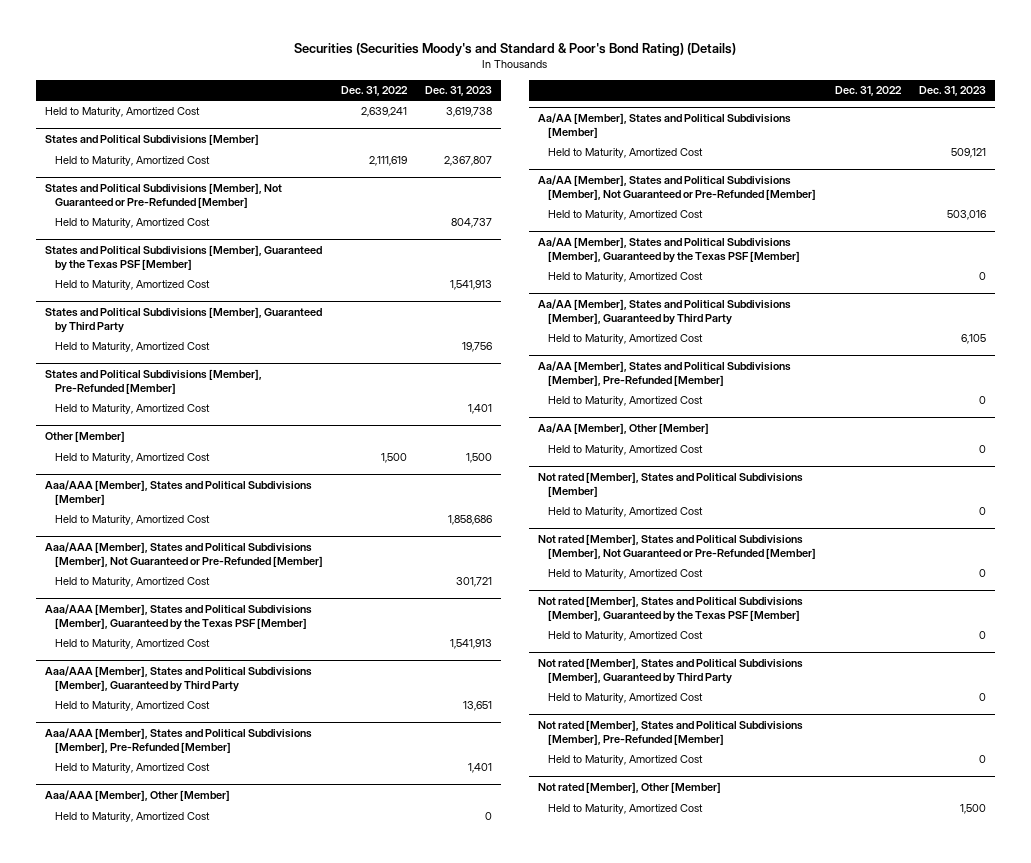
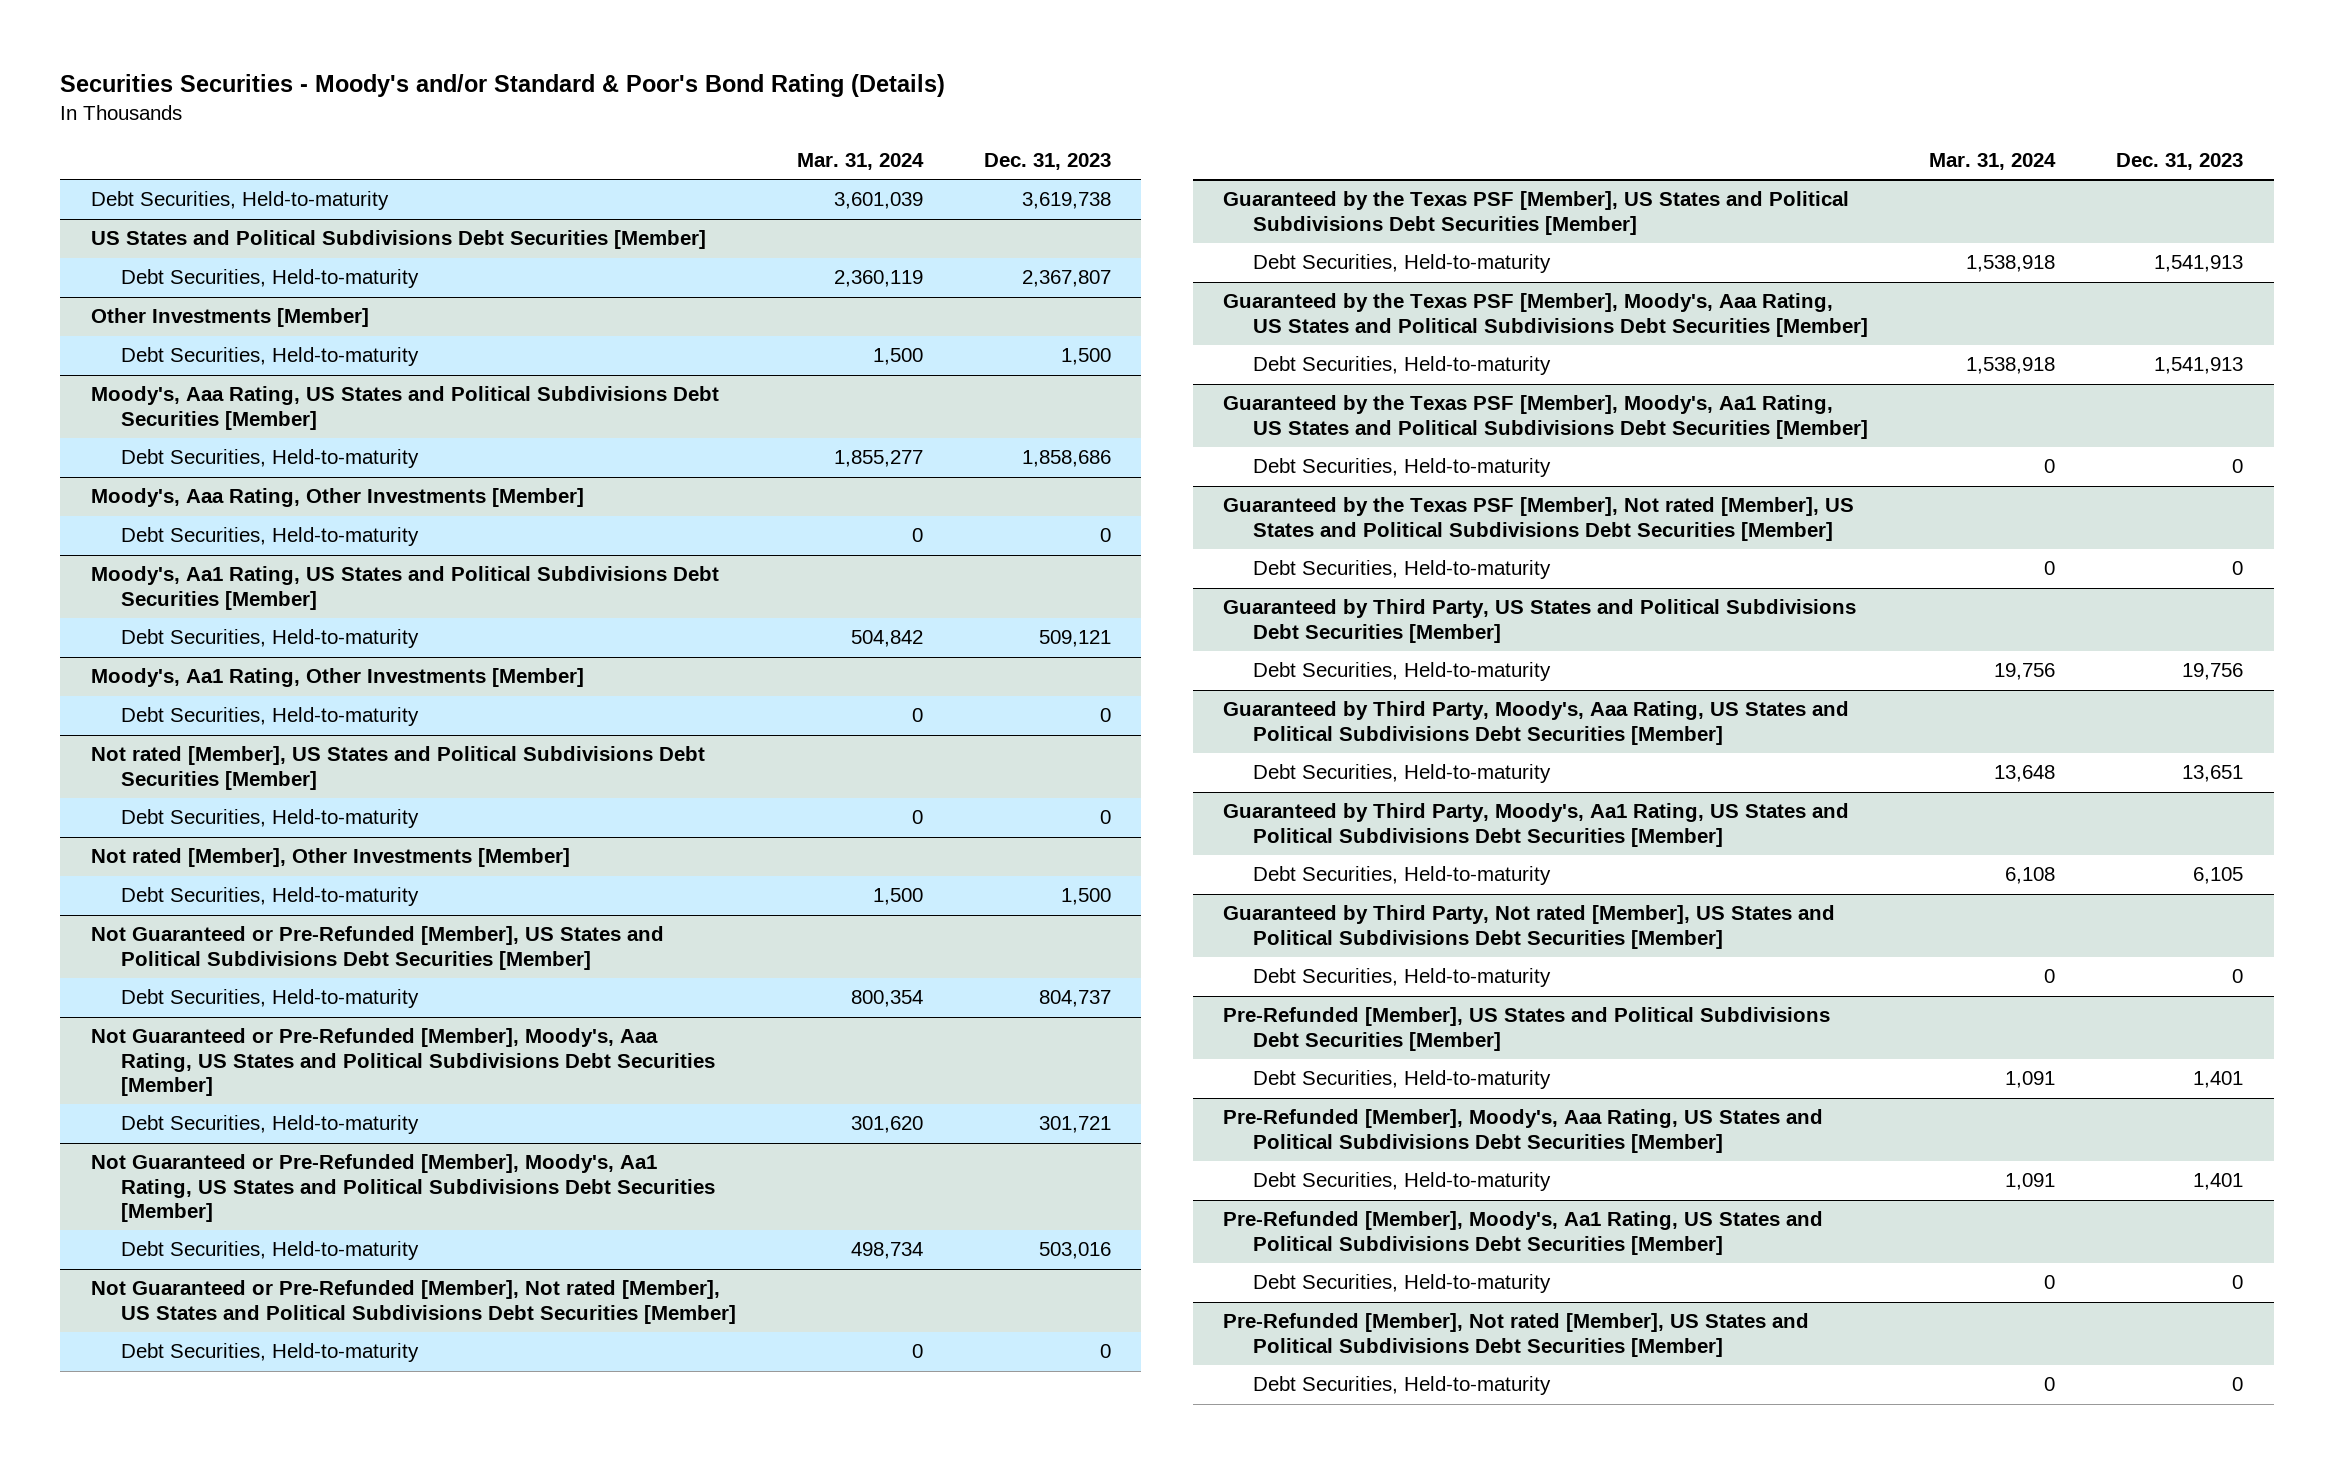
- Securities (Securities Moody's and Standard & Poor's Bond Rating) (Details)
+ Securities Securities - Moody's and/or Standard & Poor's Bond Rating (Details)
- | Dec. 31, 2022 | Dec. 31, 2023
+ | Mar. 31, 2024 | Dec. 31, 2023
- Held to Maturity, Amortized Cost | 2,639,241 | 3,619,738
- States and Political Subdivisions [Member]
- Held to Maturity, Amortized Cost | 2,111,619 | 2,367,807
- States and Political Subdivisions [Member], Not Guaranteed or Pre-Refunded [Member]
- Held to Maturity, Amortized Cost | | 804,737
- States and Political Subdivisions [Member], Guaranteed by the Texas PSF [Member]
- Held to Maturity, Amortized Cost | | 1,541,913
- States and Political Subdivisions [Member], Guaranteed by Third Party
- Held to Maturity, Amortized Cost | | 19,756
- States and Political Subdivisions [Member], Pre-Refunded [Member]
- Held to Maturity, Amortized Cost | | 1,401
- Other [Member]
- Held to Maturity, Amortized Cost | 1,500 | 1,500
- Aaa/AAA [Member], States and Political Subdivisions [Member]
- Held to Maturity, Amortized Cost | | 1,858,686
- Aaa/AAA [Member], States and Political Subdivisions [Member], Not Guaranteed or Pre-Refunded [Member]
- Held to Maturity, Amortized Cost | | 301,721
- Aaa/AAA [Member], States and Political Subdivisions [Member], Guaranteed by the Texas PSF [Member]
- Held to Maturity, Amortized Cost | | 1,541,913
- Aaa/AAA [Member], States and Political Subdivisions [Member], Guaranteed by Third Party
- Held to Maturity, Amortized Cost | | 13,651
- Aaa/AAA [Member], States and Political Subdivisions [Member], Pre-Refunded [Member]
- Held to Maturity, Amortized Cost | | 1,401
- Aaa/AAA [Member], Other [Member]
- Held to Maturity, Amortized Cost | | 0
- Aa/AA [Member], States and Political Subdivisions [Member]
- Held to Maturity, Amortized Cost | | 509,121
- Aa/AA [Member], States and Political Subdivisions [Member], Not Guaranteed or Pre-Refunded [Member]
- Held to Maturity, Amortized Cost | | 503,016
- Aa/AA [Member], States and Political Subdivisions [Member], Guaranteed by the Texas PSF [Member]
- Held to Maturity, Amortized Cost | | 0
- Aa/AA [Member], States and Political Subdivisions [Member], Guaranteed by Third Party
- Held to Maturity, Amortized Cost | | 6,105
- Aa/AA [Member], States and Political Subdivisions [Member], Pre-Refunded [Member]
- Held to Maturity, Amortized Cost | | 0
- Aa/AA [Member], Other [Member]
- Held to Maturity, Amortized Cost | | 0
- Not rated [Member], States and Political Subdivisions [Member]
- Held to Maturity, Amortized Cost | | 0
- Not rated [Member], States and Political Subdivisions [Member], Not Guaranteed or Pre-Refunded [Member]
- Held to Maturity, Amortized Cost | | 0
- Not rated [Member], States and Political Subdivisions [Member], Guaranteed by the Texas PSF [Member]
- Held to Maturity, Amortized Cost | | 0
- Not rated [Member], States and Political Subdivisions [Member], Guaranteed by Third Party
- Held to Maturity, Amortized Cost | | 0
- Not rated [Member], States and Political Subdivisions [Member], Pre-Refunded [Member]
- Held to Maturity, Amortized Cost | | 0
- Not rated [Member], Other [Member]
- Held to Maturity, Amortized Cost | | 1,500
+ Debt Securities, Held-to-maturity | 3,601,039 | 3,619,738
+ US States and Political Subdivisions Debt Securities [Member]
+ Debt Securities, Held-to-maturity | 2,360,119 | 2,367,807
+ Other Investments [Member]
+ Debt Securities, Held-to-maturity | 1,500 | 1,500
+ Moody's, Aaa Rating, US States and Political Subdivisions Debt Securities [Member]
+ Debt Securities, Held-to-maturity | 1,855,277 | 1,858,686
+ Moody's, Aaa Rating, Other Investments [Member]
+ Debt Securities, Held-to-maturity | 0 | 0
+ Moody's, Aa1 Rating, US States and Political Subdivisions Debt Securities [Member]
+ Debt Securities, Held-to-maturity | 504,842 | 509,121
+ Moody's, Aa1 Rating, Other Investments [Member]
+ Debt Securities, Held-to-maturity | 0 | 0
+ Not rated [Member], US States and Political Subdivisions Debt Securities [Member]
+ Debt Securities, Held-to-maturity | 0 | 0
+ Not rated [Member], Other Investments [Member]
+ Debt Securities, Held-to-maturity | 1,500 | 1,500
+ Not Guaranteed or Pre-Refunded [Member], US States and Political Subdivisions Debt Securities [Member]
+ Debt Securities, Held-to-maturity | 800,354 | 804,737
+ Not Guaranteed or Pre-Refunded [Member], Moody's, Aaa Rating, US States and Political Subdivisions Debt Securities [Member]
+ Debt Securities, Held-to-maturity | 301,620 | 301,721
+ Not Guaranteed or Pre-Refunded [Member], Moody's, Aa1 Rating, US States and Political Subdivisions Debt Securities [Member]
+ Debt Securities, Held-to-maturity | 498,734 | 503,016
+ Not Guaranteed or Pre-Refunded [Member], Not rated [Member], US States and Political Subdivisions Debt Securities [Member]
+ Debt Securities, Held-to-maturity | 0 | 0
+ Guaranteed by the Texas PSF [Member], US States and Political Subdivisions Debt Securities [Member]
+ Debt Securities, Held-to-maturity | 1,538,918 | 1,541,913
+ Guaranteed by the Texas PSF [Member], Moody's, Aaa Rating, US States and Political Subdivisions Debt Securities [Member]
+ Debt Securities, Held-to-maturity | 1,538,918 | 1,541,913
+ Guaranteed by the Texas PSF [Member], Moody's, Aa1 Rating, US States and Political Subdivisions Debt Securities [Member]
+ Debt Securities, Held-to-maturity | 0 | 0
+ Guaranteed by the Texas PSF [Member], Not rated [Member], US States and Political Subdivisions Debt Securities [Member]
+ Debt Securities, Held-to-maturity | 0 | 0
+ Guaranteed by Third Party, US States and Political Subdivisions Debt Securities [Member]
+ Debt Securities, Held-to-maturity | 19,756 | 19,756
+ Guaranteed by Third Party, Moody's, Aaa Rating, US States and Political Subdivisions Debt Securities [Member]
+ Debt Securities, Held-to-maturity | 13,648 | 13,651
+ Guaranteed by Third Party, Moody's, Aa1 Rating, US States and Political Subdivisions Debt Securities [Member]
+ Debt Securities, Held-to-maturity | 6,108 | 6,105
+ Guaranteed by Third Party, Not rated [Member], US States and Political Subdivisions Debt Securities [Member]
+ Debt Securities, Held-to-maturity | 0 | 0
+ Pre-Refunded [Member], US States and Political Subdivisions Debt Securities [Member]
+ Debt Securities, Held-to-maturity | 1,091 | 1,401
+ Pre-Refunded [Member], Moody's, Aaa Rating, US States and Political Subdivisions Debt Securities [Member]
+ Debt Securities, Held-to-maturity | 1,091 | 1,401
+ Pre-Refunded [Member], Moody's, Aa1 Rating, US States and Political Subdivisions Debt Securities [Member]
+ Debt Securities, Held-to-maturity | 0 | 0
+ Pre-Refunded [Member], Not rated [Member], US States and Political Subdivisions Debt Securities [Member]
+ Debt Securities, Held-to-maturity | 0 | 0

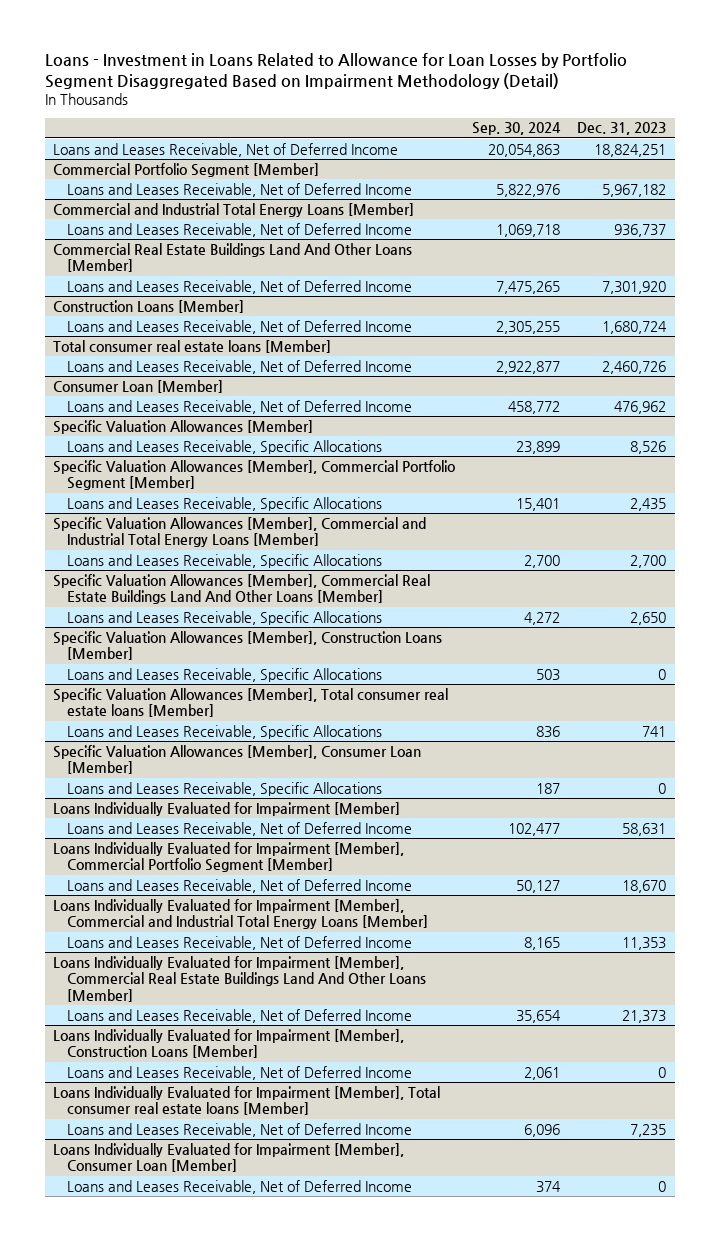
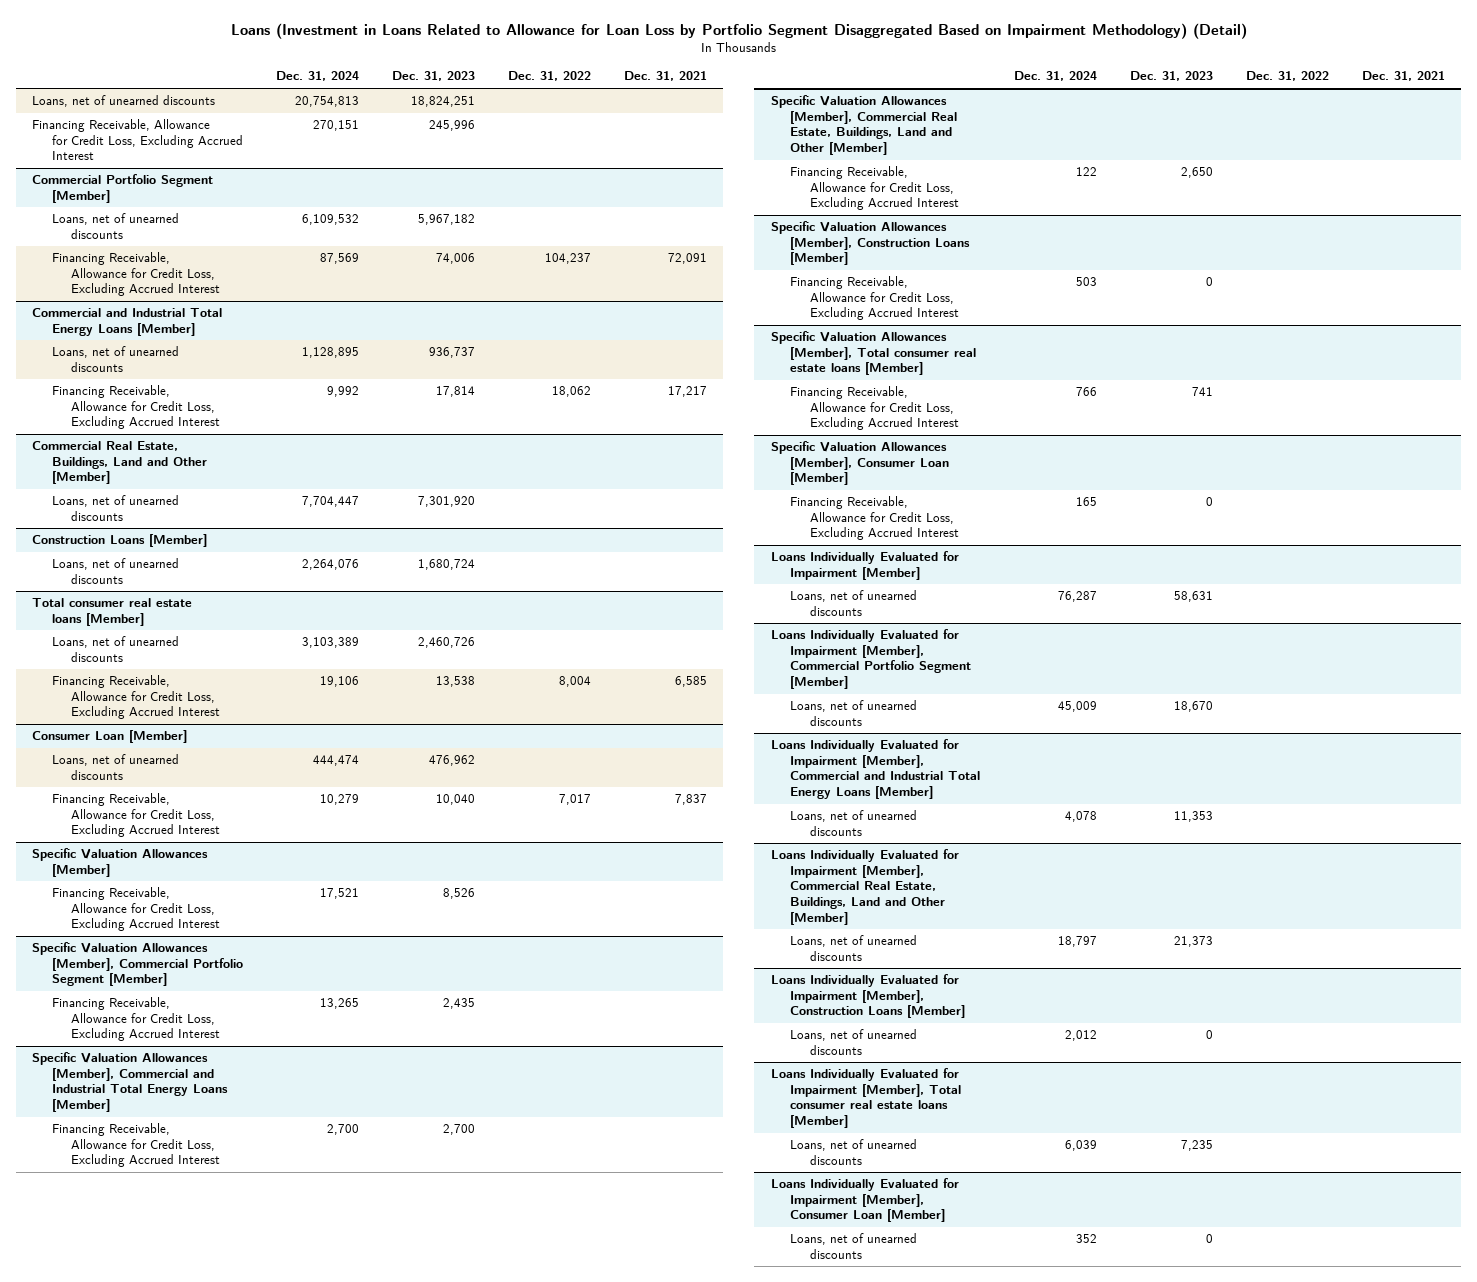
- Loans - Investment in Loans Related to Allowance for Loan Losses by Portfolio Segment Disaggregated Based on Impairment Methodology (Detail)
+ Loans (Investment in Loans Related to Allowance for Loan Loss by Portfolio Segment Disaggregated Based on Impairment Methodology) (Detail)
- | Sep. 30, 2024 | Dec. 31, 2023
+ | Dec. 31, 2024 | Dec. 31, 2023 | Dec. 31, 2022 | Dec. 31, 2021
- Loans and Leases Receivable, Net of Deferred Income | 20,054,863 | 18,824,251
+ Loans, net of unearned discounts | 20,754,813 | 18,824,251 | |
+ Financing Receivable, Allowance for Credit Loss, Excluding Accrued Interest | 270,151 | 245,996 | |
@ Commercial Portfolio Segment [Member]
- Loans and Leases Receivable, Net of Deferred Income | 5,822,976 | 5,967,182
+ Loans, net of unearned discounts | 6,109,532 | 5,967,182 | |
+ Financing Receivable, Allowance for Credit Loss, Excluding Accrued Interest | 87,569 | 74,006 | 104,237 | 72,091
@ Commercial and Industrial Total Energy Loans [Member]
- Loans and Leases Receivable, Net of Deferred Income | 1,069,718 | 936,737
- Commercial Real Estate Buildings Land And Other Loans [Member]
- Loans and Leases Receivable, Net of Deferred Income | 7,475,265 | 7,301,920
@ Commercial and Industrial Total Energy Loans [Member]
+ Loans, net of unearned discounts | 1,128,895 | 936,737 | |
+ Financing Receivable, Allowance for Credit Loss, Excluding Accrued Interest | 9,992 | 17,814 | 18,062 | 17,217
+ Commercial Real Estate, Buildings, Land and Other [Member]
+ Loans, net of unearned discounts | 7,704,447 | 7,301,920 | |
@ Construction Loans [Member]
- Loans and Leases Receivable, Net of Deferred Income | 2,305,255 | 1,680,724
+ Loans, net of unearned discounts | 2,264,076 | 1,680,724 | |
@ Total consumer real estate loans [Member]
- Loans and Leases Receivable, Net of Deferred Income | 2,922,877 | 2,460,726
+ Loans, net of unearned discounts | 3,103,389 | 2,460,726 | |
+ Financing Receivable, Allowance for Credit Loss, Excluding Accrued Interest | 19,106 | 13,538 | 8,004 | 6,585
@ Consumer Loan [Member]
- Loans and Leases Receivable, Net of Deferred Income | 458,772 | 476,962
+ Loans, net of unearned discounts | 444,474 | 476,962 | |
+ Financing Receivable, Allowance for Credit Loss, Excluding Accrued Interest | 10,279 | 10,040 | 7,017 | 7,837
@ Specific Valuation Allowances [Member]
- Loans and Leases Receivable, Specific Allocations | 23,899 | 8,526
+ Financing Receivable, Allowance for Credit Loss, Excluding Accrued Interest | 17,521 | 8,526 | |
@ Specific Valuation Allowances [Member], Commercial Portfolio Segment [Member]
- Loans and Leases Receivable, Specific Allocations | 15,401 | 2,435
+ Financing Receivable, Allowance for Credit Loss, Excluding Accrued Interest | 13,265 | 2,435 | |
@ Specific Valuation Allowances [Member], Commercial and Industrial Total Energy Loans [Member]
- Loans and Leases Receivable, Specific Allocations | 2,700 | 2,700
- Specific Valuation Allowances [Member], Commercial Real Estate Buildings Land And Other Loans [Member]
- Loans and Leases Receivable, Specific Allocations | 4,272 | 2,650
@ Specific Valuation Allowances [Member], Commercial and Industrial Total Energy Loans [Member]
+ Financing Receivable, Allowance for Credit Loss, Excluding Accrued Interest | 2,700 | 2,700 | |
+ Specific Valuation Allowances [Member], Commercial Real Estate, Buildings, Land and Other [Member]
+ Financing Receivable, Allowance for Credit Loss, Excluding Accrued Interest | 122 | 2,650 | |
@ Specific Valuation Allowances [Member], Construction Loans [Member]
- Loans and Leases Receivable, Specific Allocations | 503 | 0
+ Financing Receivable, Allowance for Credit Loss, Excluding Accrued Interest | 503 | 0 | |
@ Specific Valuation Allowances [Member], Total consumer real estate loans [Member]
- Loans and Leases Receivable, Specific Allocations | 836 | 741
+ Financing Receivable, Allowance for Credit Loss, Excluding Accrued Interest | 766 | 741 | |
@ Specific Valuation Allowances [Member], Consumer Loan [Member]
- Loans and Leases Receivable, Specific Allocations | 187 | 0
+ Financing Receivable, Allowance for Credit Loss, Excluding Accrued Interest | 165 | 0 | |
@ Loans Individually Evaluated for Impairment [Member]
- Loans and Leases Receivable, Net of Deferred Income | 102,477 | 58,631
+ Loans, net of unearned discounts | 76,287 | 58,631 | |
@ Loans Individually Evaluated for Impairment [Member], Commercial Portfolio Segment [Member]
- Loans and Leases Receivable, Net of Deferred Income | 50,127 | 18,670
+ Loans, net of unearned discounts | 45,009 | 18,670 | |
@ Loans Individually Evaluated for Impairment [Member], Commercial and Industrial Total Energy Loans [Member]
- Loans and Leases Receivable, Net of Deferred Income | 8,165 | 11,353
- Loans Individually Evaluated for Impairment [Member], Commercial Real Estate Buildings Land And Other Loans [Member]
- Loans and Leases Receivable, Net of Deferred Income | 35,654 | 21,373
@ Loans Individually Evaluated for Impairment [Member], Commercial and Industrial Total Energy Loans [Member]
+ Loans, net of unearned discounts | 4,078 | 11,353 | |
+ Loans Individually Evaluated for Impairment [Member], Commercial Real Estate, Buildings, Land and Other [Member]
+ Loans, net of unearned discounts | 18,797 | 21,373 | |
@ Loans Individually Evaluated for Impairment [Member], Construction Loans [Member]
- Loans and Leases Receivable, Net of Deferred Income | 2,061 | 0
+ Loans, net of unearned discounts | 2,012 | 0 | |
@ Loans Individually Evaluated for Impairment [Member], Total consumer real estate loans [Member]
- Loans and Leases Receivable, Net of Deferred Income | 6,096 | 7,235
+ Loans, net of unearned discounts | 6,039 | 7,235 | |
@ Loans Individually Evaluated for Impairment [Member], Consumer Loan [Member]
- Loans and Leases Receivable, Net of Deferred Income | 374 | 0
+ Loans, net of unearned discounts | 352 | 0 | |

